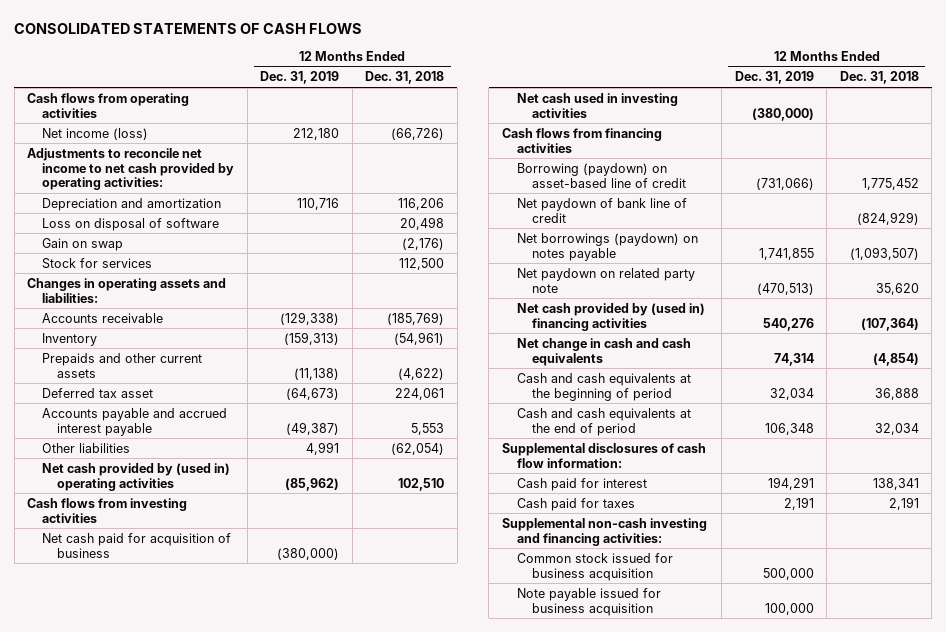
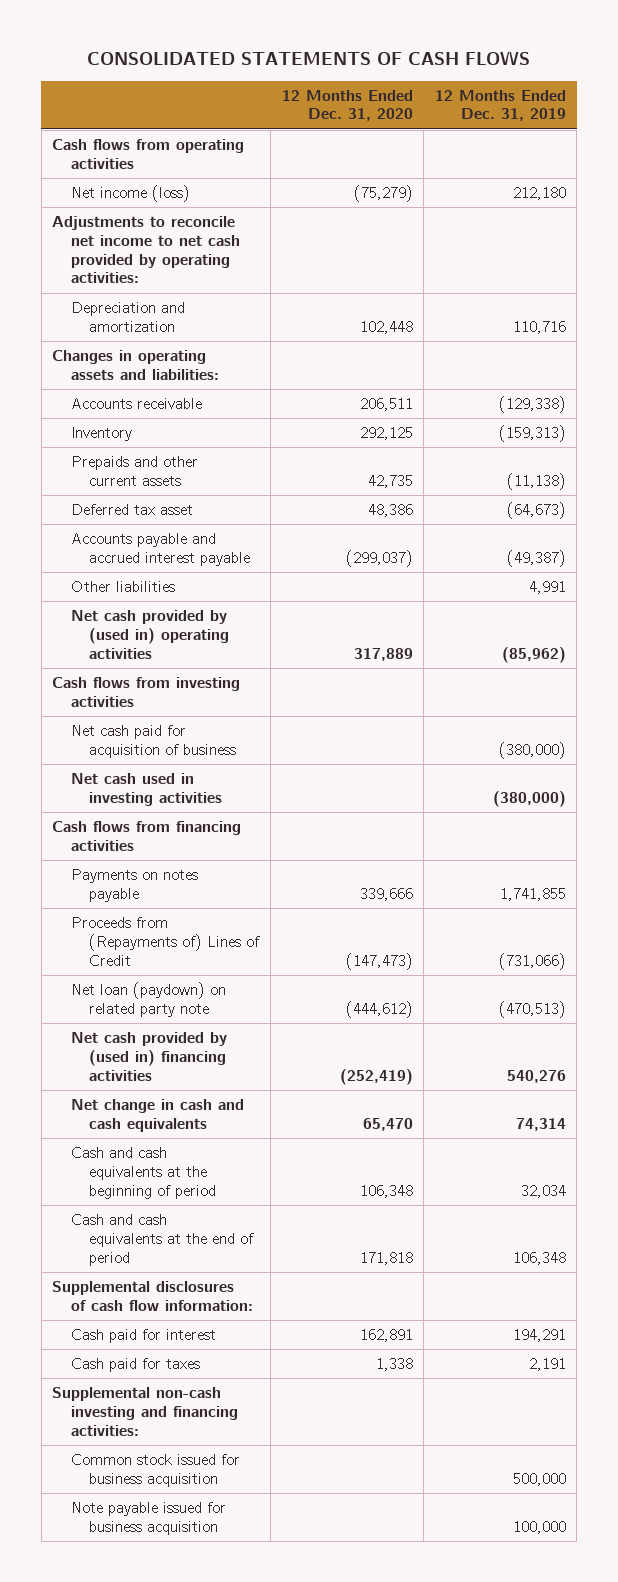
- | 12 Months Ended Dec. 31, 2019 | 12 Months Ended Dec. 31, 2018
+ | 12 Months Ended Dec. 31, 2020 | 12 Months Ended Dec. 31, 2019
- Loss on disposal of software | | 20,498
- Gain on swap | | (2,176)
- Stock for services | | 112,500
- Borrowing (paydown) on asset-based line of credit | (731,066) | 1,775,452
- Net paydown of bank line of credit | | (824,929)
- Net borrowings (paydown) on notes payable | 1,741,855 | (1,093,507)
- Net paydown on related party note | (470,513) | 35,620
+ Payments on notes payable | 339,666 | 1,741,855
+ Proceeds from (Repayments of) Lines of Credit | (147,473) | (731,066)
+ Net loan (paydown) on related party note | (444,612) | (470,513)

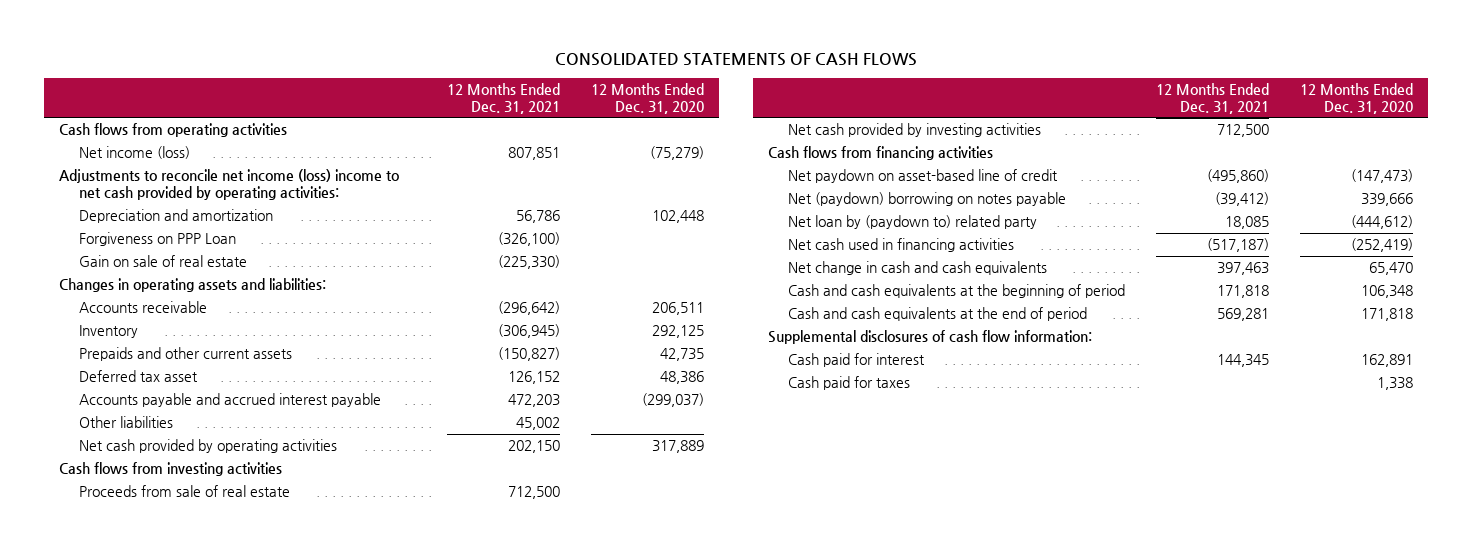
- | 12 Months Ended Dec. 31, 2020 | 12 Months Ended Dec. 31, 2019
+ | 12 Months Ended Dec. 31, 2021 | 12 Months Ended Dec. 31, 2020
- Adjustments to reconcile net income to net cash provided by operating activities:
+ Adjustments to reconcile net income (loss) income to net cash provided by operating activities:
+ Forgiveness on PPP Loan | (326,100) |
+ Gain on sale of real estate | (225,330) |
- Net cash provided by (used in) operating activities | 317,889 | (85,962)
+ Net cash provided by operating activities | 202,150 | 317,889
- Net cash paid for acquisition of business | | (380,000)
- Net cash used in investing activities | | (380,000)
+ Proceeds from sale of real estate | 712,500 |
+ Net cash provided by investing activities | 712,500 |
- Payments on notes payable | 339,666 | 1,741,855
- Proceeds from (Repayments of) Lines of Credit | (147,473) | (731,066)
- Net loan (paydown) on related party note | (444,612) | (470,513)
- Net cash provided by (used in) financing activities | (252,419) | 540,276
+ Net paydown on asset-based line of credit | (495,860) | (147,473)
+ Net (paydown) borrowing on notes payable | (39,412) | 339,666
+ Net loan by (paydown to) related party | 18,085 | (444,612)
+ Net cash used in financing activities | (517,187) | (252,419)
- Supplemental non-cash investing and financing activities:
- Common stock issued for business acquisition | | 500,000
- Note payable issued for business acquisition | | 100,000

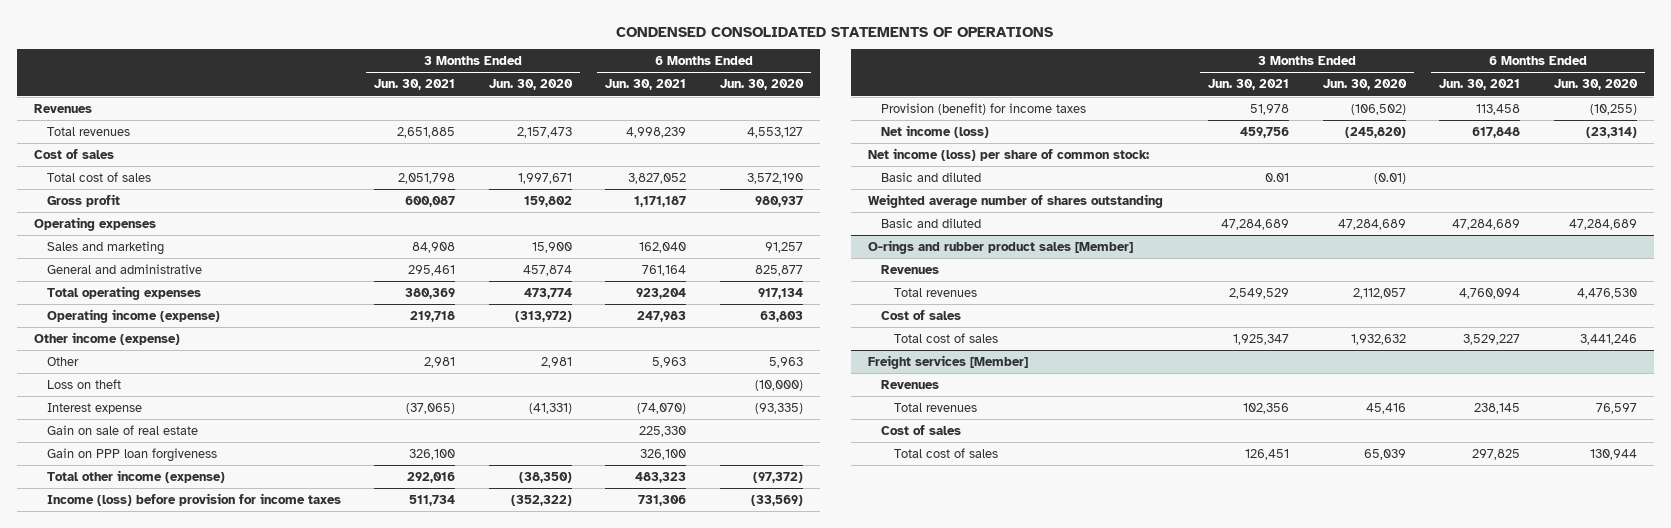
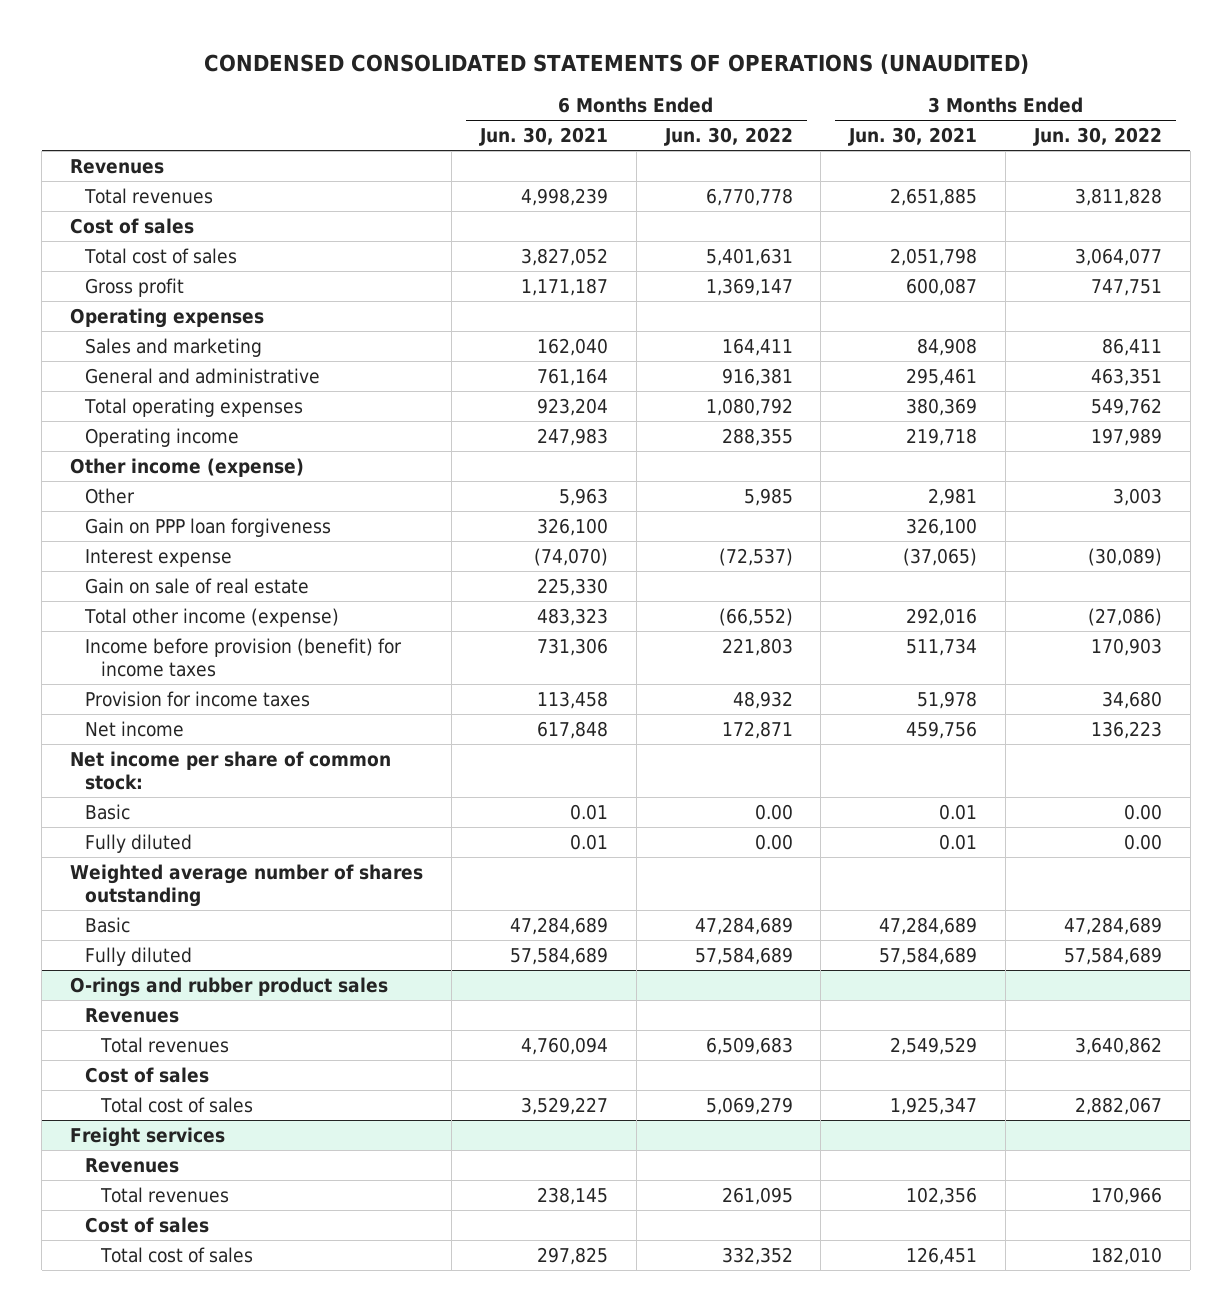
- CONDENSED CONSOLIDATED STATEMENTS OF OPERATIONS
+ CONDENSED CONSOLIDATED STATEMENTS OF OPERATIONS (UNAUDITED)
- | 3 Months Ended Jun. 30, 2021 | 3 Months Ended Jun. 30, 2020 | 6 Months Ended Jun. 30, 2021 | 6 Months Ended Jun. 30, 2020
+ | 6 Months Ended Jun. 30, 2021 | 6 Months Ended Jun. 30, 2022 | 3 Months Ended Jun. 30, 2021 | 3 Months Ended Jun. 30, 2022
- Operating income (expense) | 219,718 | (313,972) | 247,983 | 63,803
+ Operating income | 247,983 | 288,355 | 219,718 | 197,989
- Loss on theft | | | | (10,000)
moved up: Gain on PPP loan forgiveness | 326,100 | | 326,100 |
- Income (loss) before provision for income taxes | 511,734 | (352,322) | 731,306 | (33,569)
- Provision (benefit) for income taxes | 51,978 | (106,502) | 113,458 | (10,255)
- Net income (loss) | 459,756 | (245,820) | 617,848 | (23,314)
- Net income (loss) per share of common stock:
- Basic and diluted | 0.01 | (0.01) | |
+ Income before provision (benefit) for income taxes | 731,306 | 221,803 | 511,734 | 170,903
+ Provision for income taxes | 113,458 | 48,932 | 51,978 | 34,680
+ Net income | 617,848 | 172,871 | 459,756 | 136,223
+ Net income per share of common stock:
+ Basic | 0.01 | 0.00 | 0.01 | 0.00
+ Fully diluted | 0.01 | 0.00 | 0.01 | 0.00
- Basic and diluted | 47,284,689 | 47,284,689 | 47,284,689 | 47,284,689
- O-rings and rubber product sales [Member]
+ Basic | 47,284,689 | 47,284,689 | 47,284,689 | 47,284,689
+ Fully diluted | 57,584,689 | 57,584,689 | 57,584,689 | 57,584,689
+ O-rings and rubber product sales
- Freight services [Member]
+ Freight services

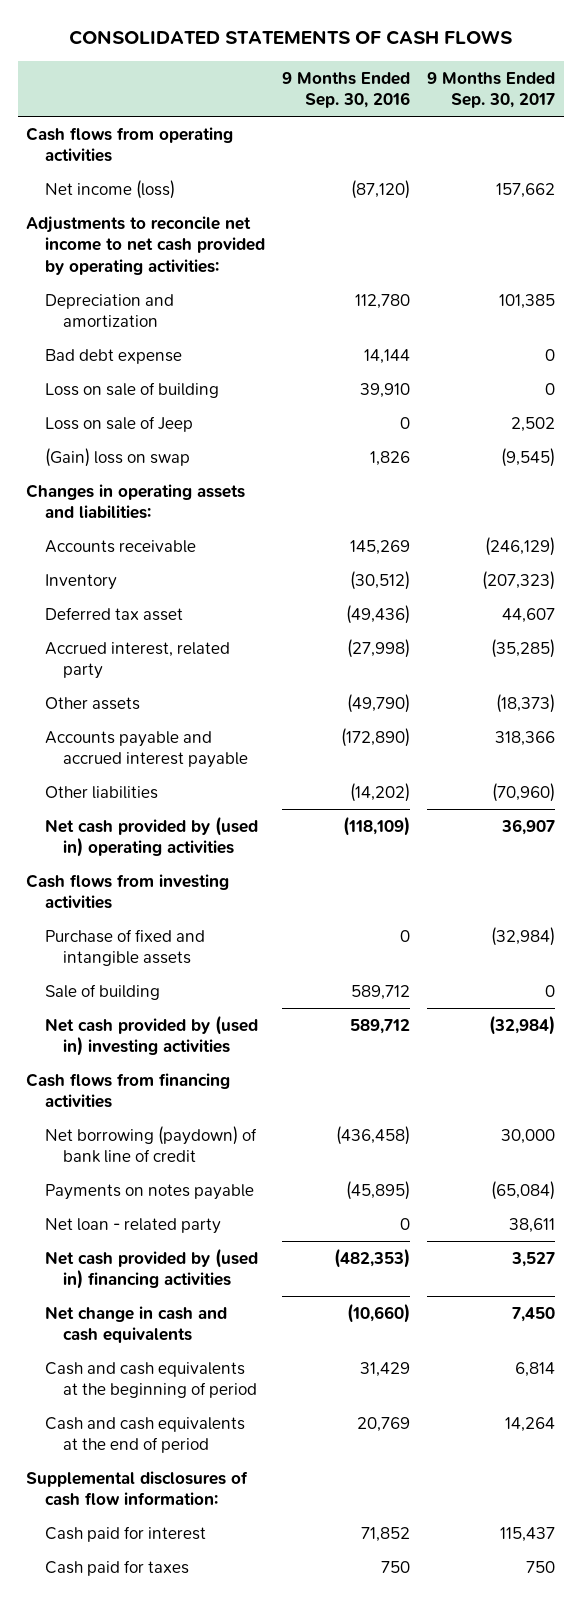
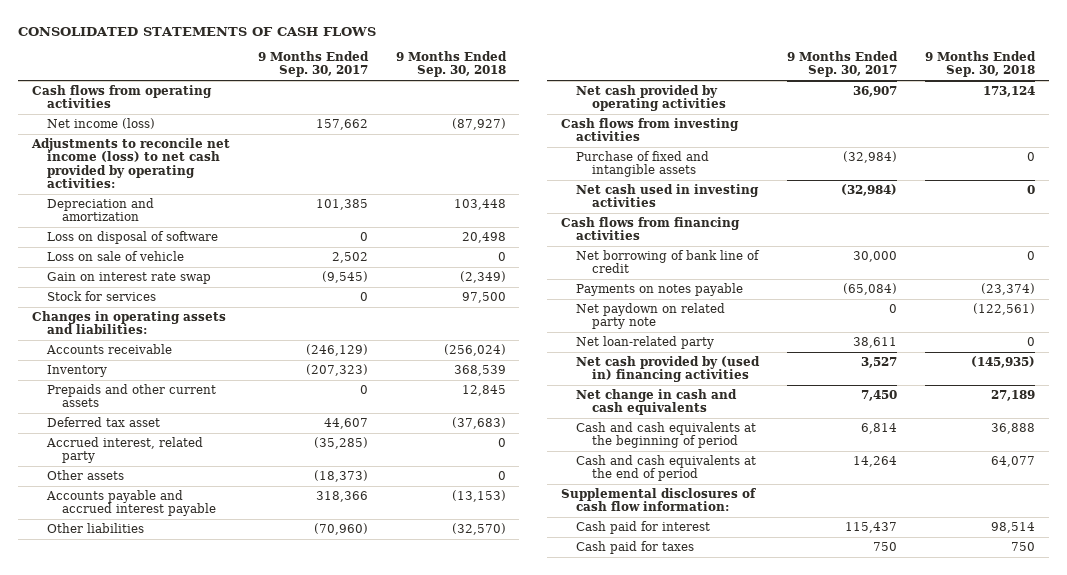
- | 9 Months Ended Sep. 30, 2016 | 9 Months Ended Sep. 30, 2017
+ | 9 Months Ended Sep. 30, 2017 | 9 Months Ended Sep. 30, 2018
- Adjustments to reconcile net income to net cash provided by operating activities:
+ Adjustments to reconcile net income (loss) to net cash provided by operating activities:
- Bad debt expense | 14,144 | 0
- Loss on sale of building | 39,910 | 0
- Loss on sale of Jeep | 0 | 2,502
- (Gain) loss on swap | 1,826 | (9,545)
+ Loss on disposal of software | 0 | 20,498
+ Loss on sale of vehicle | 2,502 | 0
+ Gain on interest rate swap | (9,545) | (2,349)
+ Stock for services | 0 | 97,500
+ Prepaids and other current assets | 0 | 12,845
- Net cash provided by (used in) operating activities | (118,109) | 36,907
+ Net cash provided by operating activities | 36,907 | 173,124
- Sale of building | 589,712 | 0
- Net cash provided by (used in) investing activities | 589,712 | (32,984)
+ Net cash used in investing activities | (32,984) | 0
- Net borrowing (paydown) of bank line of credit | (436,458) | 30,000
+ Net borrowing of bank line of credit | 30,000 | 0
- Net loan - related party | 0 | 38,611
+ Net paydown on related party note | 0 | (122,561)
+ Net loan-related party | 38,611 | 0

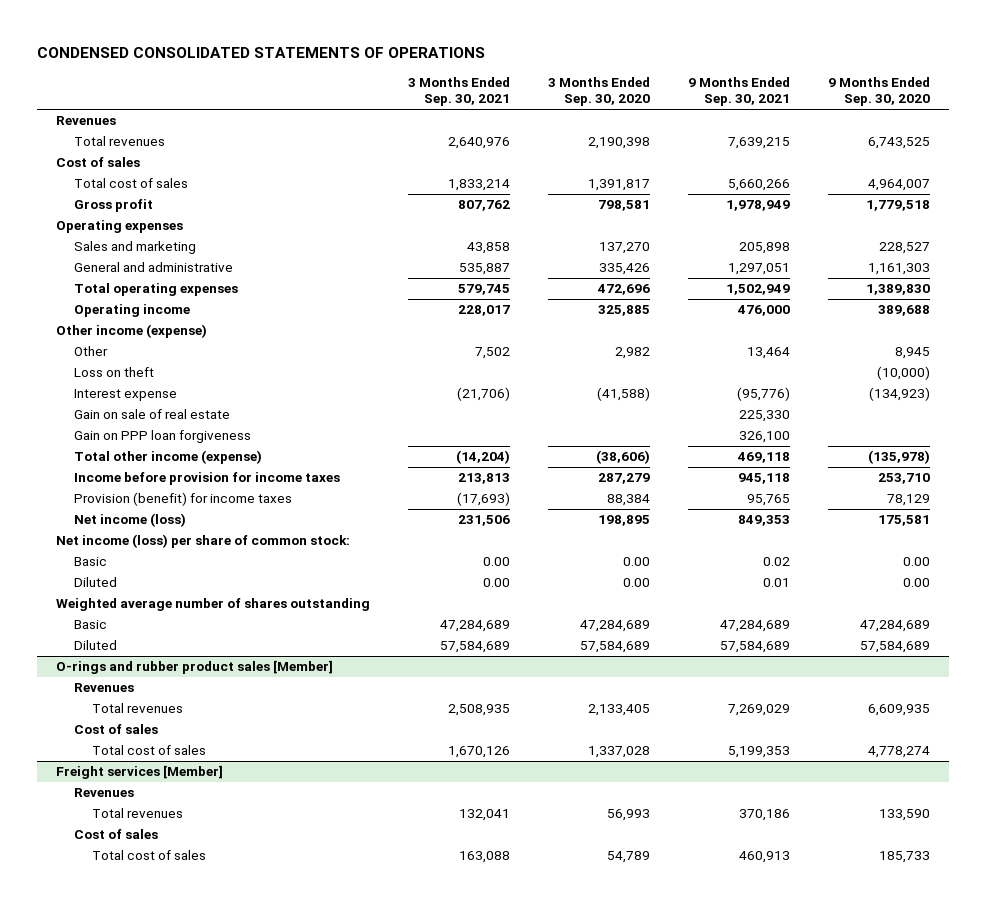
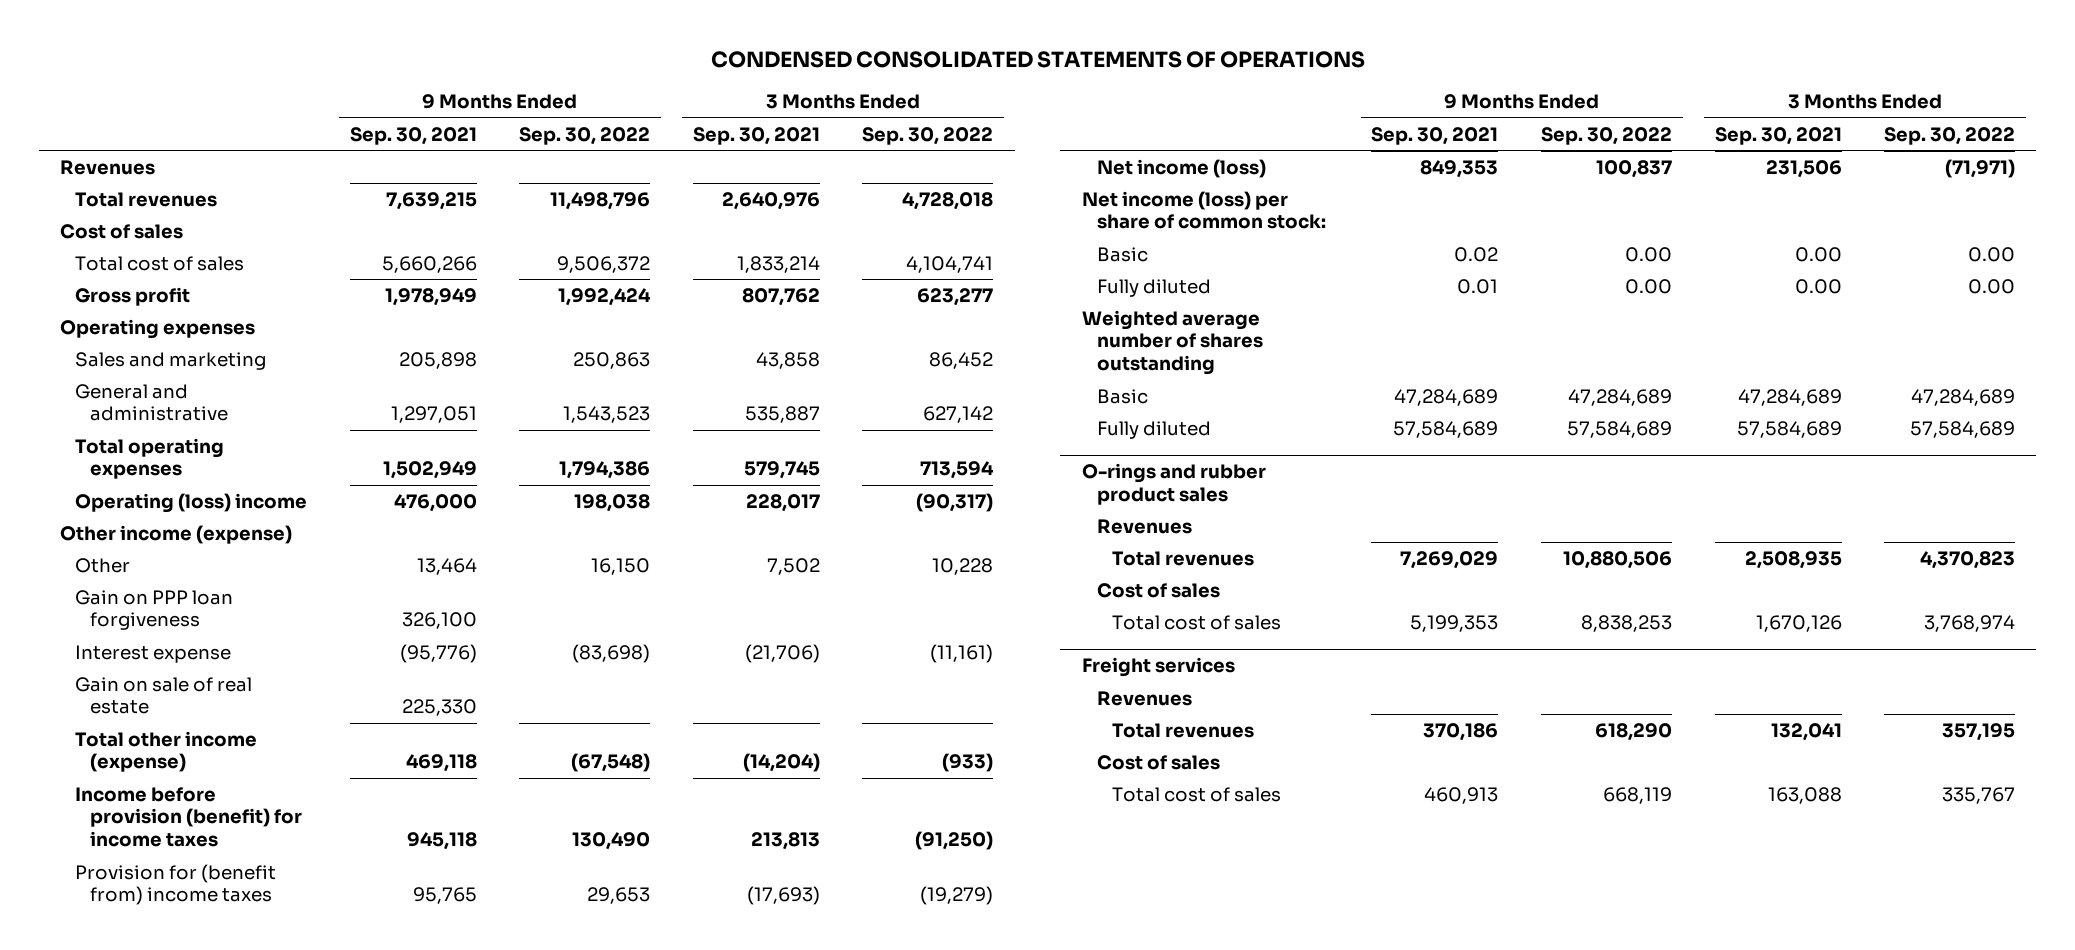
- | 3 Months Ended Sep. 30, 2021 | 3 Months Ended Sep. 30, 2020 | 9 Months Ended Sep. 30, 2021 | 9 Months Ended Sep. 30, 2020
+ | 9 Months Ended Sep. 30, 2021 | 9 Months Ended Sep. 30, 2022 | 3 Months Ended Sep. 30, 2021 | 3 Months Ended Sep. 30, 2022
- Operating income | 228,017 | 325,885 | 476,000 | 389,688
+ Operating (loss) income | 476,000 | 198,038 | 228,017 | (90,317)
- Loss on theft | | | | (10,000)
moved up: Gain on PPP loan forgiveness | 326,100 | | |
- Income before provision for income taxes | 213,813 | 287,279 | 945,118 | 253,710
- Provision (benefit) for income taxes | (17,693) | 88,384 | 95,765 | 78,129
+ Income before provision (benefit) for income taxes | 945,118 | 130,490 | 213,813 | (91,250)
+ Provision for (benefit from) income taxes | 95,765 | 29,653 | (17,693) | (19,279)
- Diluted | 0.00 | 0.00 | 0.01 | 0.00
+ Fully diluted | 0.01 | 0.00 | 0.00 | 0.00
- Diluted | 57,584,689 | 57,584,689 | 57,584,689 | 57,584,689
- O-rings and rubber product sales [Member]
+ Fully diluted | 57,584,689 | 57,584,689 | 57,584,689 | 57,584,689
+ O-rings and rubber product sales
- Freight services [Member]
+ Freight services

